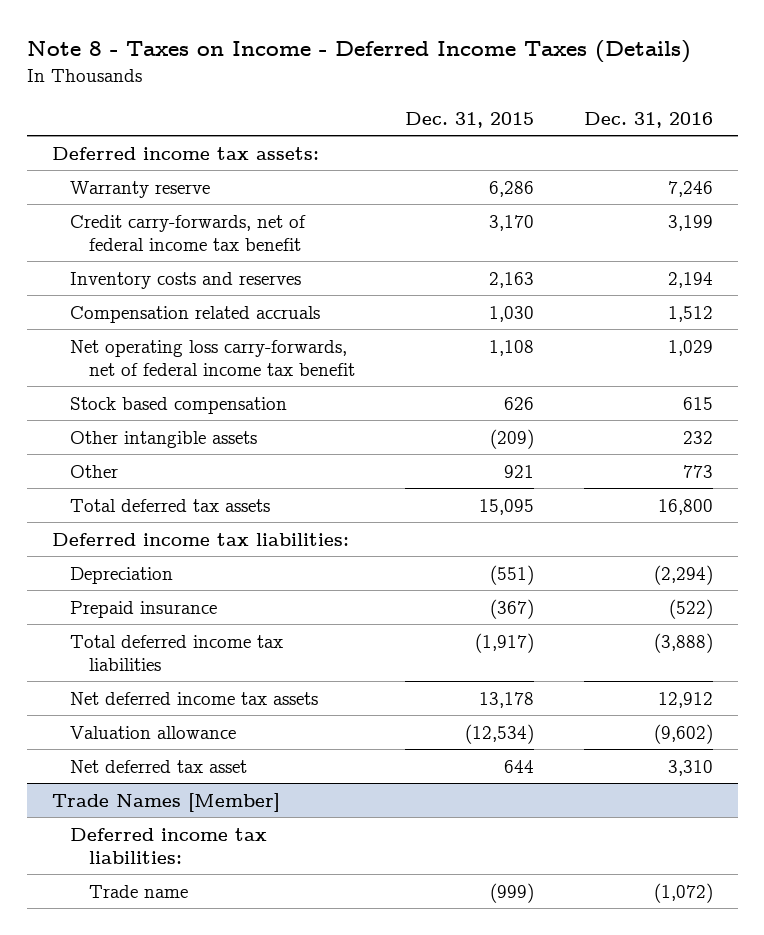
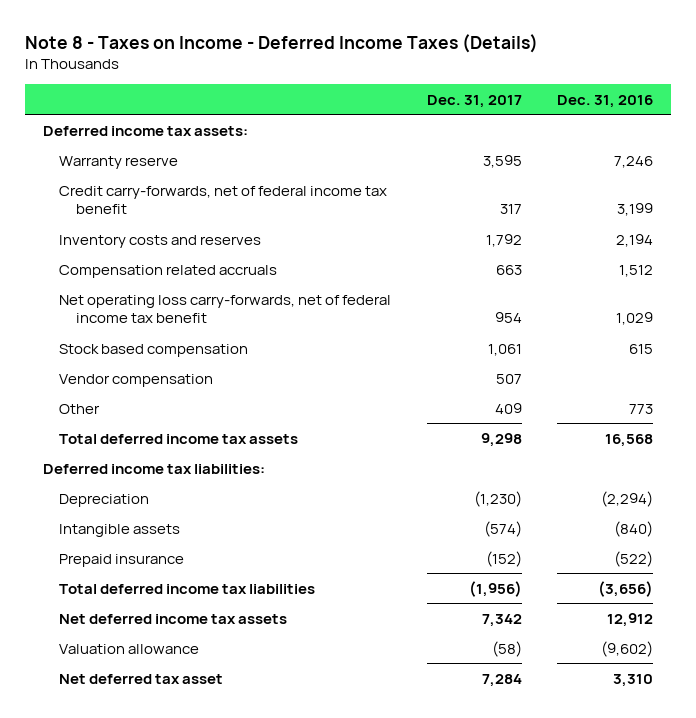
- | Dec. 31, 2015 | Dec. 31, 2016
+ | Dec. 31, 2017 | Dec. 31, 2016
- Other intangible assets | (209) | 232
+ Vendor compensation | 507 |
- Total deferred tax assets | 15,095 | 16,800
+ Total deferred income tax assets | 9,298 | 16,568
+ Intangible assets | (574) | (840)
- Total deferred income tax liabilities | (1,917) | (3,888)
+ Total deferred income tax liabilities | (1,956) | (3,656)
- Trade Names [Member]
- Deferred income tax liabilities:
- Trade name | (999) | (1,072)

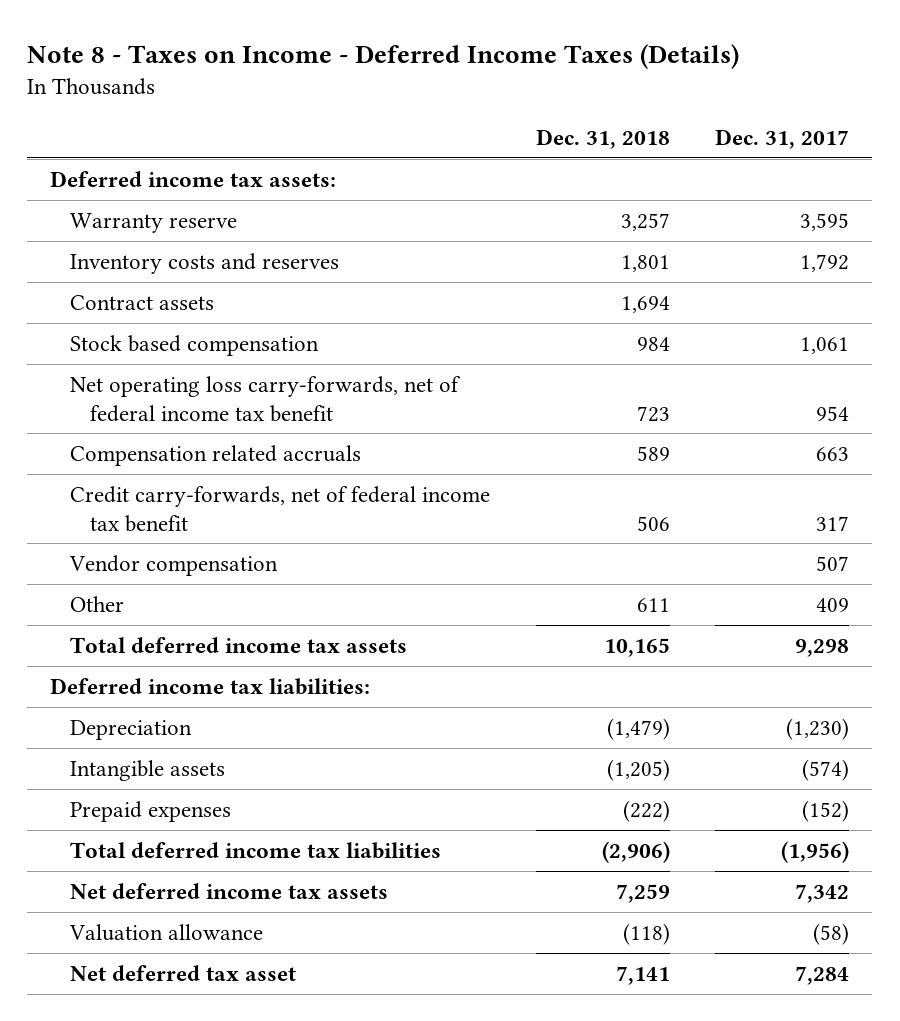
- | Dec. 31, 2017 | Dec. 31, 2016
+ | Dec. 31, 2018 | Dec. 31, 2017
+ Contract assets | 1,694 |
moved down: Net operating loss carry-forwards, net of federal income tax benefit | 723 | 954
moved down: Compensation related accruals | 589 | 663
moved down: Credit carry-forwards, net of federal income tax benefit | 506 | 317
- Prepaid insurance | (152) | (522)
+ Prepaid expenses | (222) | (152)

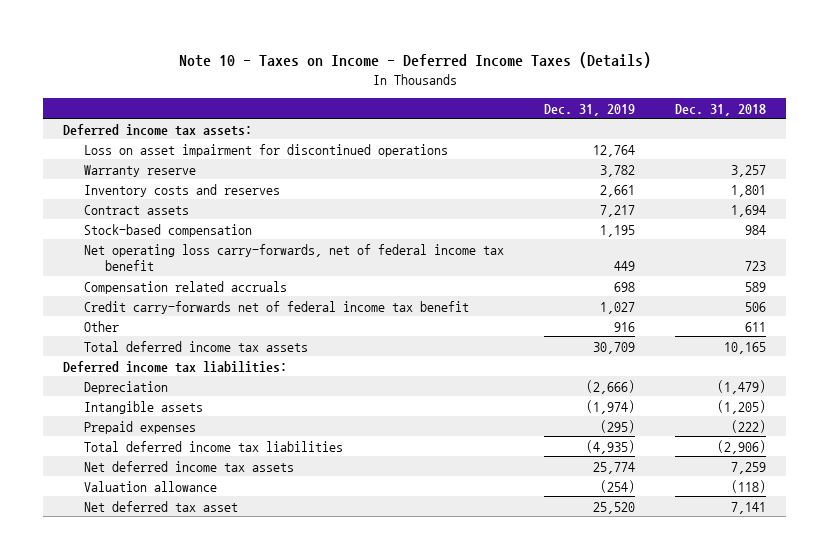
- Note 8 - Taxes on Income - Deferred Income Taxes (Details)
+ Note 10 - Taxes on Income - Deferred Income Taxes (Details)
- | Dec. 31, 2018 | Dec. 31, 2017
+ | Dec. 31, 2019 | Dec. 31, 2018
+ Loss on asset impairment for discontinued operations | 12,764 |
- Stock based compensation | 984 | 1,061
+ Stock-based compensation | 1,195 | 984
- Credit carry-forwards, net of federal income tax benefit | 506 | 317
- Vendor compensation | | 507
+ Credit carry-forwards net of federal income tax benefit | 1,027 | 506

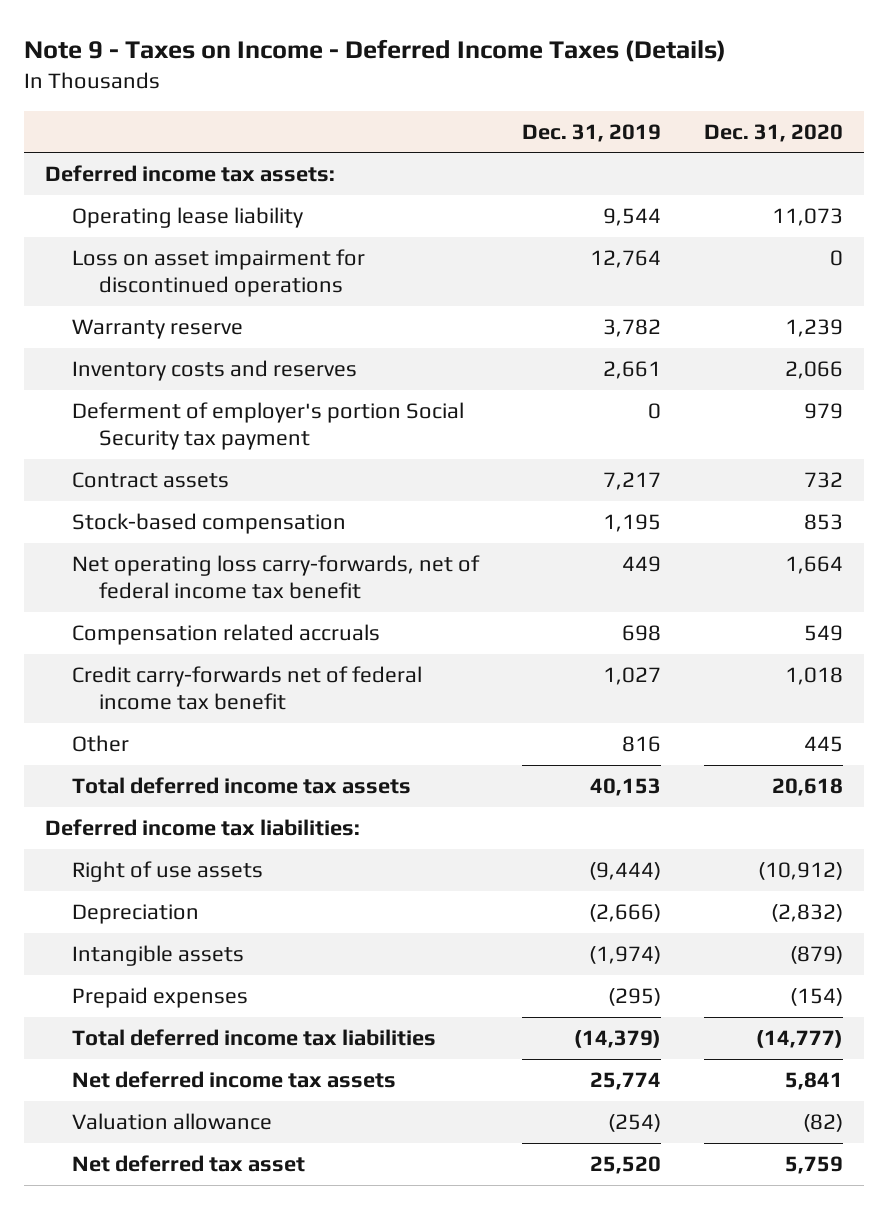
- Note 10 - Taxes on Income - Deferred Income Taxes (Details)
+ Note 9 - Taxes on Income - Deferred Income Taxes (Details)
- | Dec. 31, 2019 | Dec. 31, 2018
+ | Dec. 31, 2019 | Dec. 31, 2020
+ Operating lease liability | 9,544 | 11,073
+ Deferment of employer's portion Social Security tax payment | 0 | 979
- Other | 916 | 611
- Total deferred income tax assets | 30,709 | 10,165
+ Other | 816 | 445
+ Total deferred income tax assets | 40,153 | 20,618
+ Right of use assets | (9,444) | (10,912)
- Total deferred income tax liabilities | (4,935) | (2,906)
+ Total deferred income tax liabilities | (14,379) | (14,777)

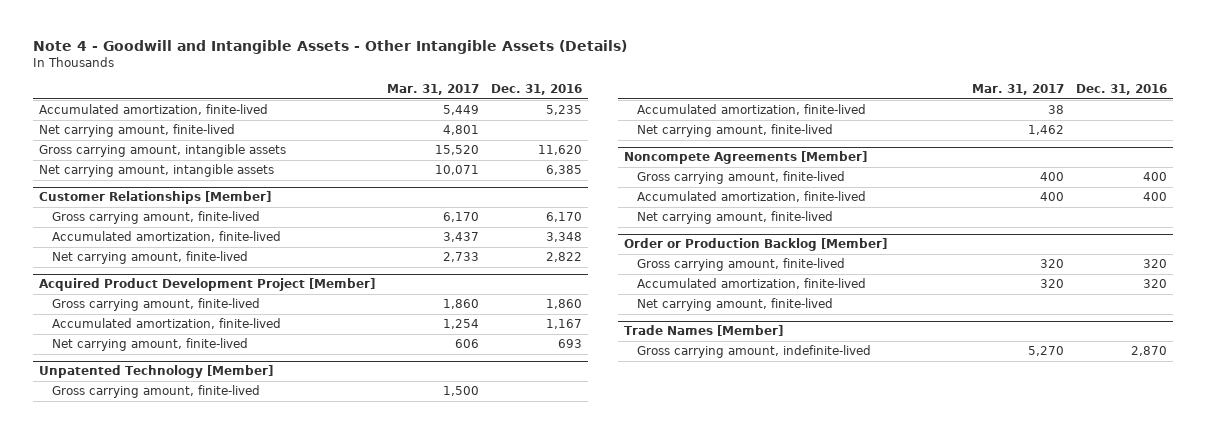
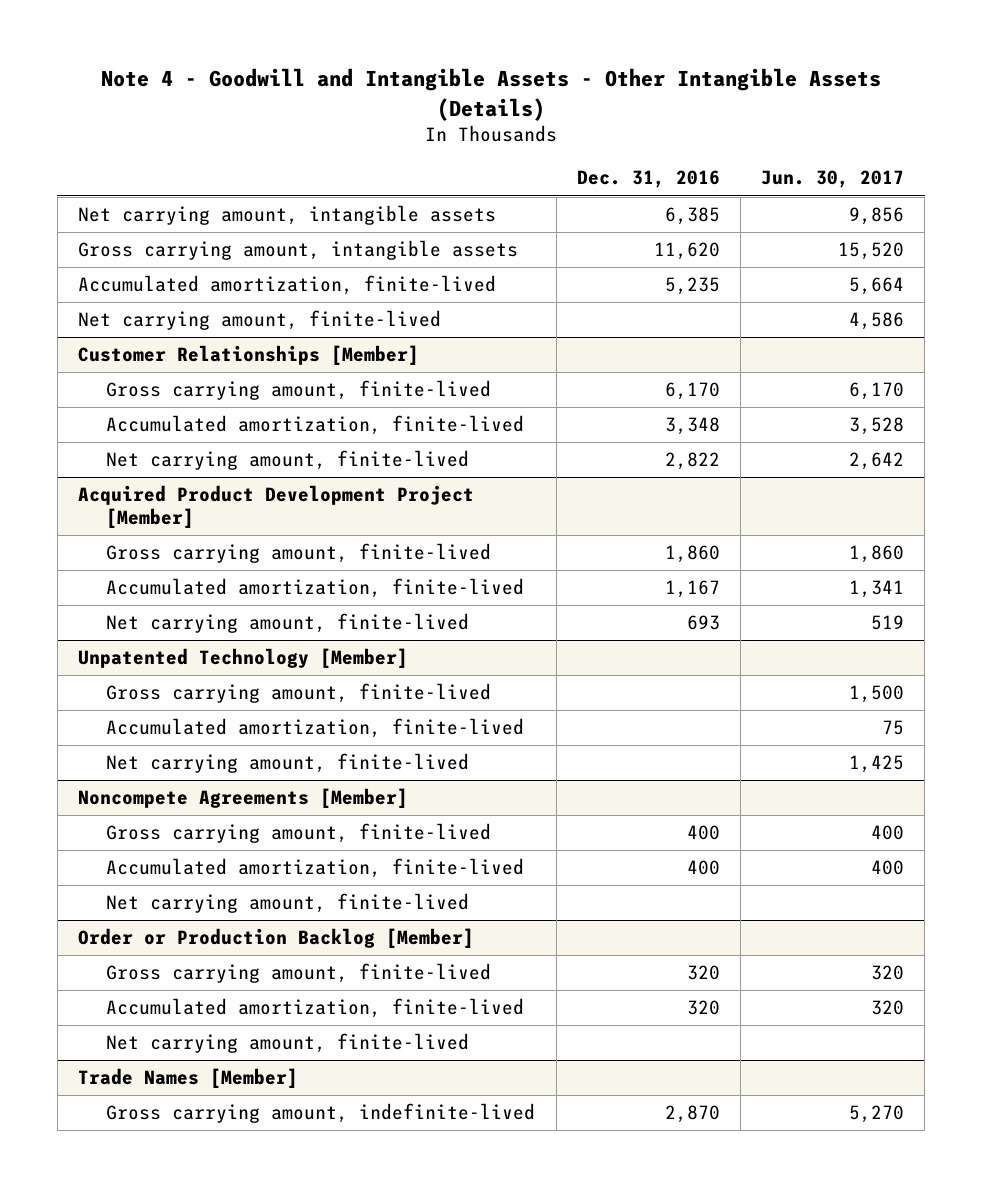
- | Mar. 31, 2017 | Dec. 31, 2016
+ | Dec. 31, 2016 | Jun. 30, 2017
moved up: Net carrying amount, intangible assets | 6,385 | 9,856
moved up: Gross carrying amount, intangible assets | 11,620 | 15,520

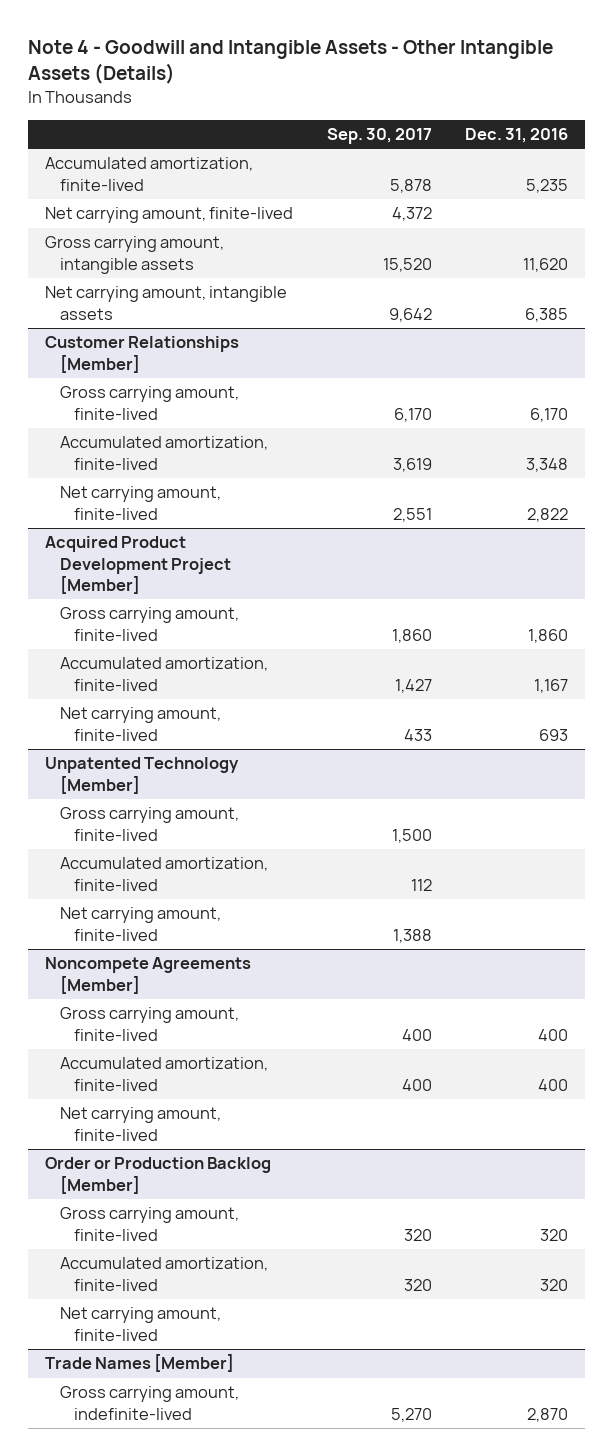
- | Dec. 31, 2016 | Jun. 30, 2017
+ | Sep. 30, 2017 | Dec. 31, 2016
moved down: Gross carrying amount, intangible assets | 15,520 | 11,620
moved down: Net carrying amount, intangible assets | 9,642 | 6,385

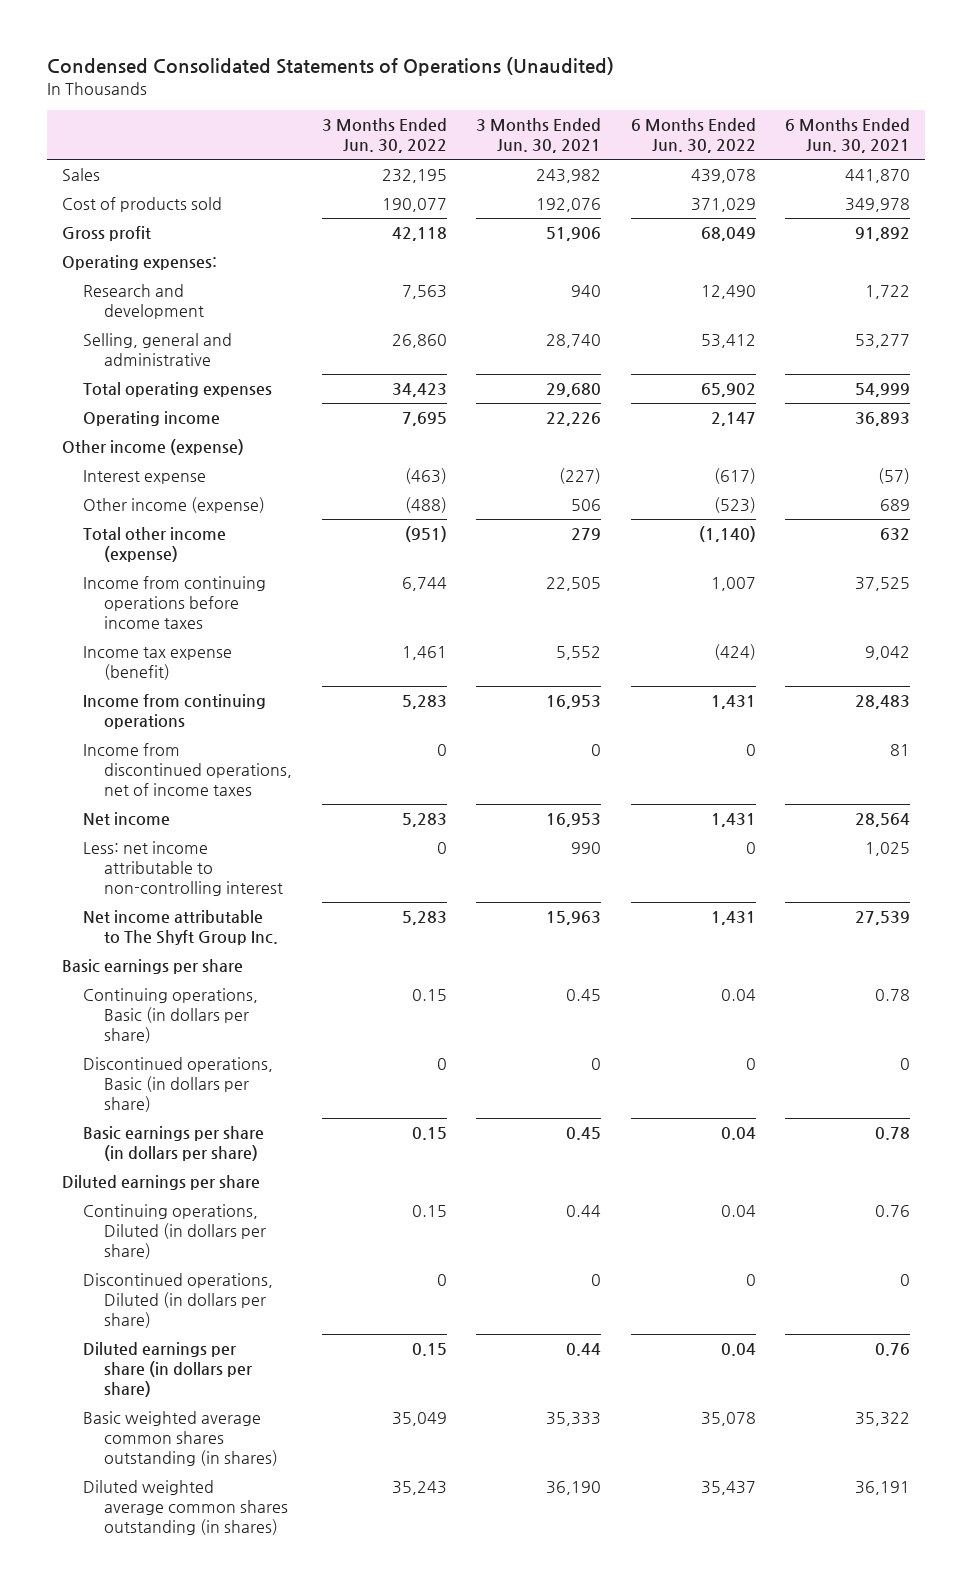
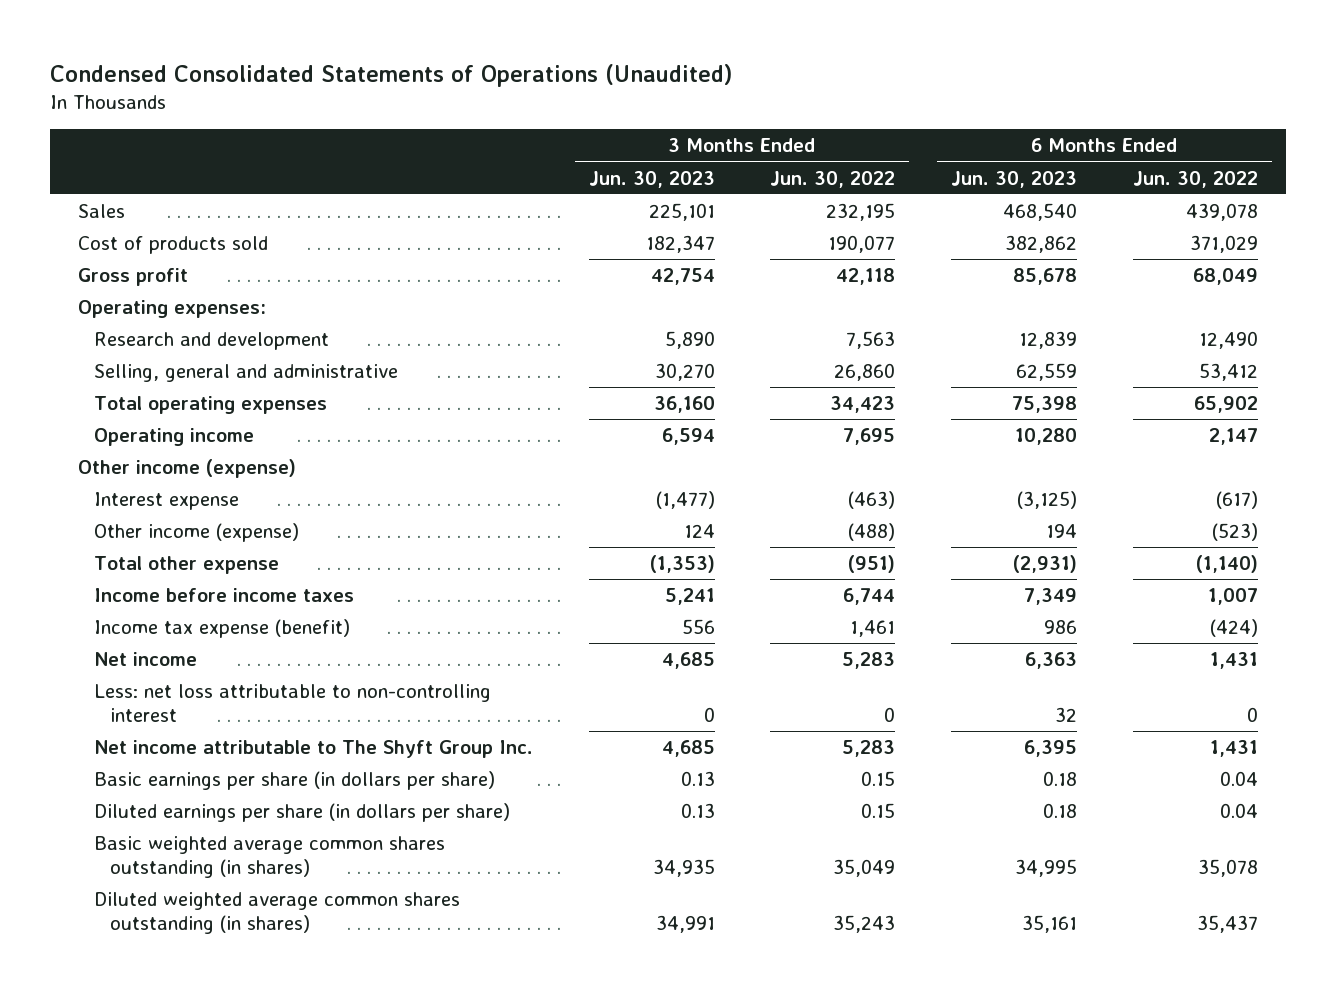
- | 3 Months Ended Jun. 30, 2022 | 3 Months Ended Jun. 30, 2021 | 6 Months Ended Jun. 30, 2022 | 6 Months Ended Jun. 30, 2021
+ | 3 Months Ended Jun. 30, 2023 | 3 Months Ended Jun. 30, 2022 | 6 Months Ended Jun. 30, 2023 | 6 Months Ended Jun. 30, 2022
- Total other income (expense) | (951) | 279 | (1,140) | 632
- Income from continuing operations before income taxes | 6,744 | 22,505 | 1,007 | 37,525
+ Total other expense | (1,353) | (951) | (2,931) | (1,140)
+ Income before income taxes | 5,241 | 6,744 | 7,349 | 1,007
- Income from continuing operations | 5,283 | 16,953 | 1,431 | 28,483
- Income from discontinued operations, net of income taxes | 0 | 0 | 0 | 81
- Less: net income attributable to non-controlling interest | 0 | 990 | 0 | 1,025
+ Less: net loss attributable to non-controlling interest | 0 | 0 | 32 | 0
- Basic earnings per share
- Continuing operations, Basic (in dollars per share) | 0.15 | 0.45 | 0.04 | 0.78
- Discontinued operations, Basic (in dollars per share) | 0 | 0 | 0 | 0
- Diluted earnings per share
- Continuing operations, Diluted (in dollars per share) | 0.15 | 0.44 | 0.04 | 0.76
- Discontinued operations, Diluted (in dollars per share) | 0 | 0 | 0 | 0

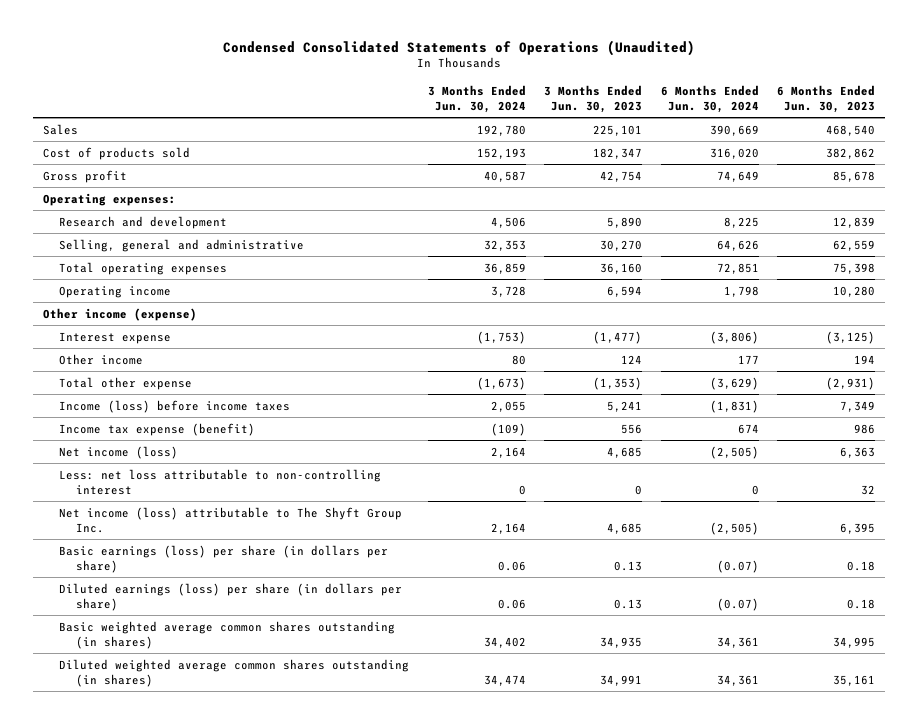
- | 3 Months Ended Jun. 30, 2023 | 3 Months Ended Jun. 30, 2022 | 6 Months Ended Jun. 30, 2023 | 6 Months Ended Jun. 30, 2022
+ | 3 Months Ended Jun. 30, 2024 | 3 Months Ended Jun. 30, 2023 | 6 Months Ended Jun. 30, 2024 | 6 Months Ended Jun. 30, 2023
- Other income (expense) | 124 | (488) | 194 | (523)
+ Other income | 80 | 124 | 177 | 194
- Income before income taxes | 5,241 | 6,744 | 7,349 | 1,007
+ Income (loss) before income taxes | 2,055 | 5,241 | (1,831) | 7,349
- Net income | 4,685 | 5,283 | 6,363 | 1,431
+ Net income (loss) | 2,164 | 4,685 | (2,505) | 6,363
- Net income attributable to The Shyft Group Inc. | 4,685 | 5,283 | 6,395 | 1,431
- Basic earnings per share (in dollars per share) | 0.13 | 0.15 | 0.18 | 0.04
- Diluted earnings per share (in dollars per share) | 0.13 | 0.15 | 0.18 | 0.04
+ Net income (loss) attributable to The Shyft Group Inc. | 2,164 | 4,685 | (2,505) | 6,395
+ Basic earnings (loss) per share (in dollars per share) | 0.06 | 0.13 | (0.07) | 0.18
+ Diluted earnings (loss) per share (in dollars per share) | 0.06 | 0.13 | (0.07) | 0.18

